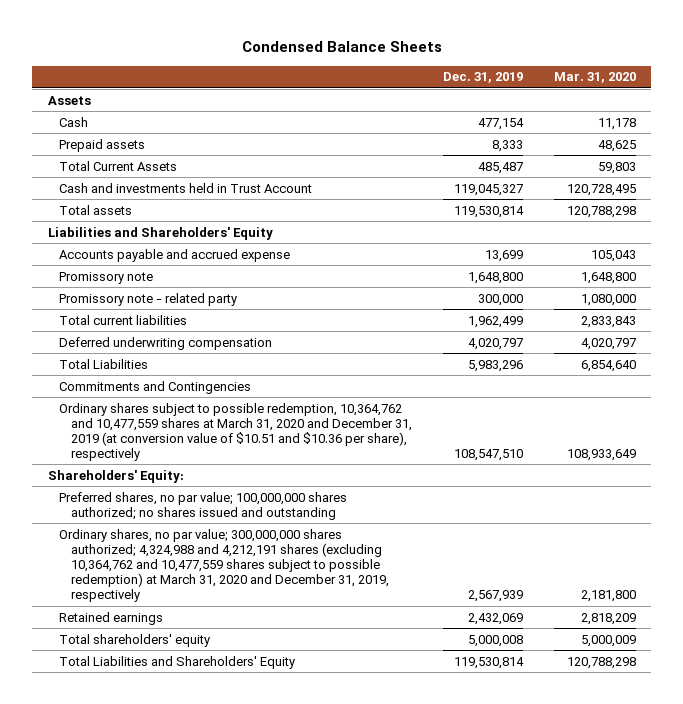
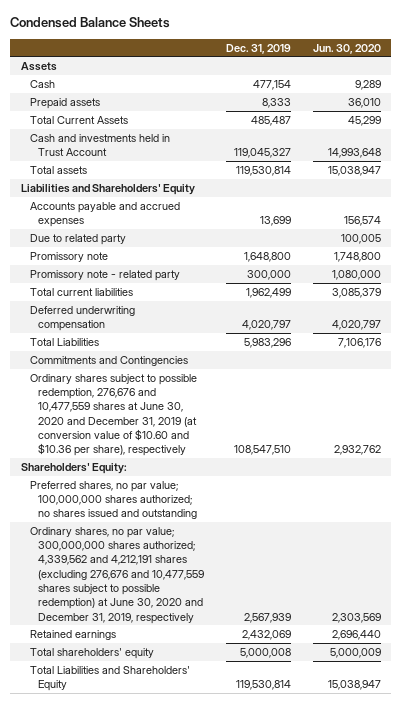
- | Dec. 31, 2019 | Mar. 31, 2020
+ | Dec. 31, 2019 | Jun. 30, 2020
- Accounts payable and accrued expense | 13,699 | 105,043
+ Accounts payable and accrued expenses | 13,699 | 156,574
+ Due to related party | | 100,005
- Ordinary shares subject to possible redemption, 10,364,762 and 10,477,559 shares at March 31, 2020 and December 31, 2019 (at conversion value of $10.51 and $10.36 per share), respectively | 108,547,510 | 108,933,649
+ Ordinary shares subject to possible redemption, 276,676 and 10,477,559 shares at June 30, 2020 and December 31, 2019 (at conversion value of $10.60 and $10.36 per share), respectively | 108,547,510 | 2,932,762
- Ordinary shares, no par value; 300,000,000 shares authorized; 4,324,988 and 4,212,191 shares (excluding 10,364,762 and 10,477,559 shares subject to possible redemption) at March 31, 2020 and December 31, 2019, respectively | 2,567,939 | 2,181,800
+ Ordinary shares, no par value; 300,000,000 shares authorized; 4,339,562 and 4,212,191 shares (excluding 276,676 and 10,477,559 shares subject to possible redemption) at June 30, 2020 and December 31, 2019, respectively | 2,567,939 | 2,303,569

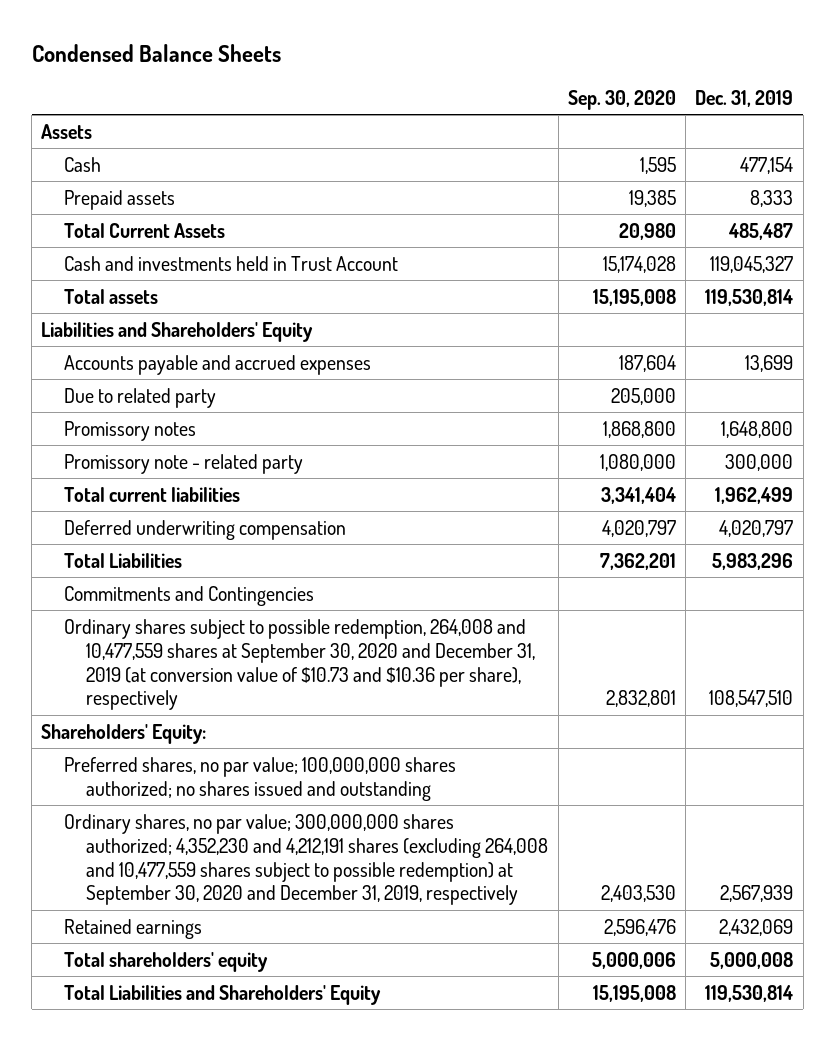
- | Dec. 31, 2019 | Jun. 30, 2020
+ | Sep. 30, 2020 | Dec. 31, 2019
- Promissory note | 1,648,800 | 1,748,800
+ Promissory notes | 1,868,800 | 1,648,800
- Ordinary shares subject to possible redemption, 276,676 and 10,477,559 shares at June 30, 2020 and December 31, 2019 (at conversion value of $10.60 and $10.36 per share), respectively | 108,547,510 | 2,932,762
+ Ordinary shares subject to possible redemption, 264,008 and 10,477,559 shares at September 30, 2020 and December 31, 2019 (at conversion value of $10.73 and $10.36 per share), respectively | 2,832,801 | 108,547,510
- Ordinary shares, no par value; 300,000,000 shares authorized; 4,339,562 and 4,212,191 shares (excluding 276,676 and 10,477,559 shares subject to possible redemption) at June 30, 2020 and December 31, 2019, respectively | 2,567,939 | 2,303,569
+ Ordinary shares, no par value; 300,000,000 shares authorized; 4,352,230 and 4,212,191 shares (excluding 264,008 and 10,477,559 shares subject to possible redemption) at September 30, 2020 and December 31, 2019, respectively | 2,403,530 | 2,567,939

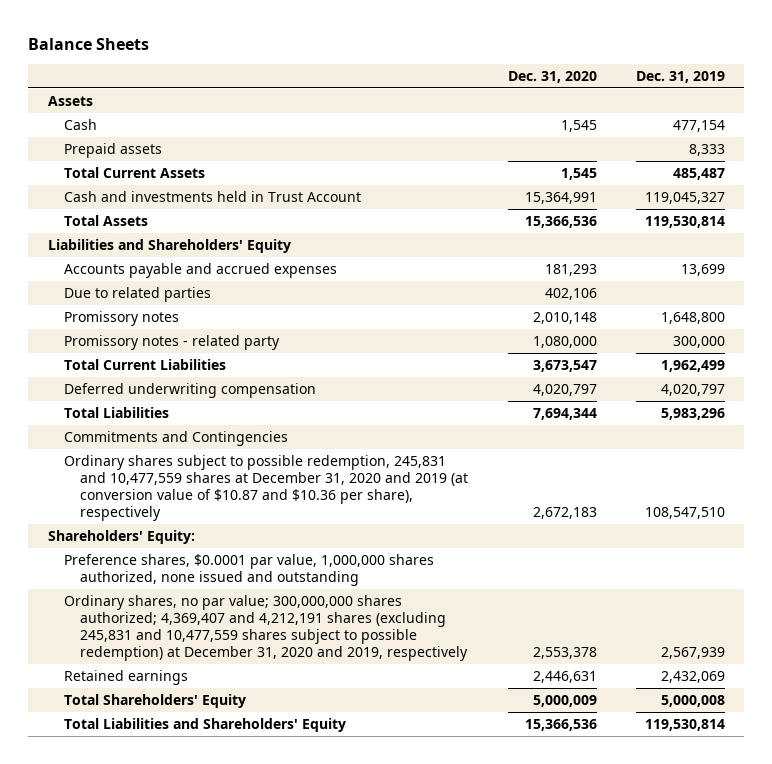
- Condensed Balance Sheets
+ Balance Sheets
- | Sep. 30, 2020 | Dec. 31, 2019
+ | Dec. 31, 2020 | Dec. 31, 2019
- Total assets | 15,195,008 | 119,530,814
+ Total Assets | 15,366,536 | 119,530,814
- Due to related party | 205,000 |
+ Due to related parties | 402,106 |
- Promissory note - related party | 1,080,000 | 300,000
- Total current liabilities | 3,341,404 | 1,962,499
+ Promissory notes - related party | 1,080,000 | 300,000
+ Total Current Liabilities | 3,673,547 | 1,962,499
- Ordinary shares subject to possible redemption, 264,008 and 10,477,559 shares at September 30, 2020 and December 31, 2019 (at conversion value of $10.73 and $10.36 per share), respectively | 2,832,801 | 108,547,510
+ Ordinary shares subject to possible redemption, 245,831 and 10,477,559 shares at December 31, 2020 and 2019 (at conversion value of $10.87 and $10.36 per share), respectively | 2,672,183 | 108,547,510
- Preferred shares, no par value; 100,000,000 shares authorized; no shares issued and outstanding
- Ordinary shares, no par value; 300,000,000 shares authorized; 4,352,230 and 4,212,191 shares (excluding 264,008 and 10,477,559 shares subject to possible redemption) at September 30, 2020 and December 31, 2019, respectively | 2,403,530 | 2,567,939
+ Preference shares, $0.0001 par value, 1,000,000 shares authorized, none issued and outstanding
+ Ordinary shares, no par value; 300,000,000 shares authorized; 4,369,407 and 4,212,191 shares (excluding 245,831 and 10,477,559 shares subject to possible redemption) at December 31, 2020 and 2019, respectively | 2,553,378 | 2,567,939
- Total shareholders' equity | 5,000,006 | 5,000,008
+ Total Shareholders' Equity | 5,000,009 | 5,000,008

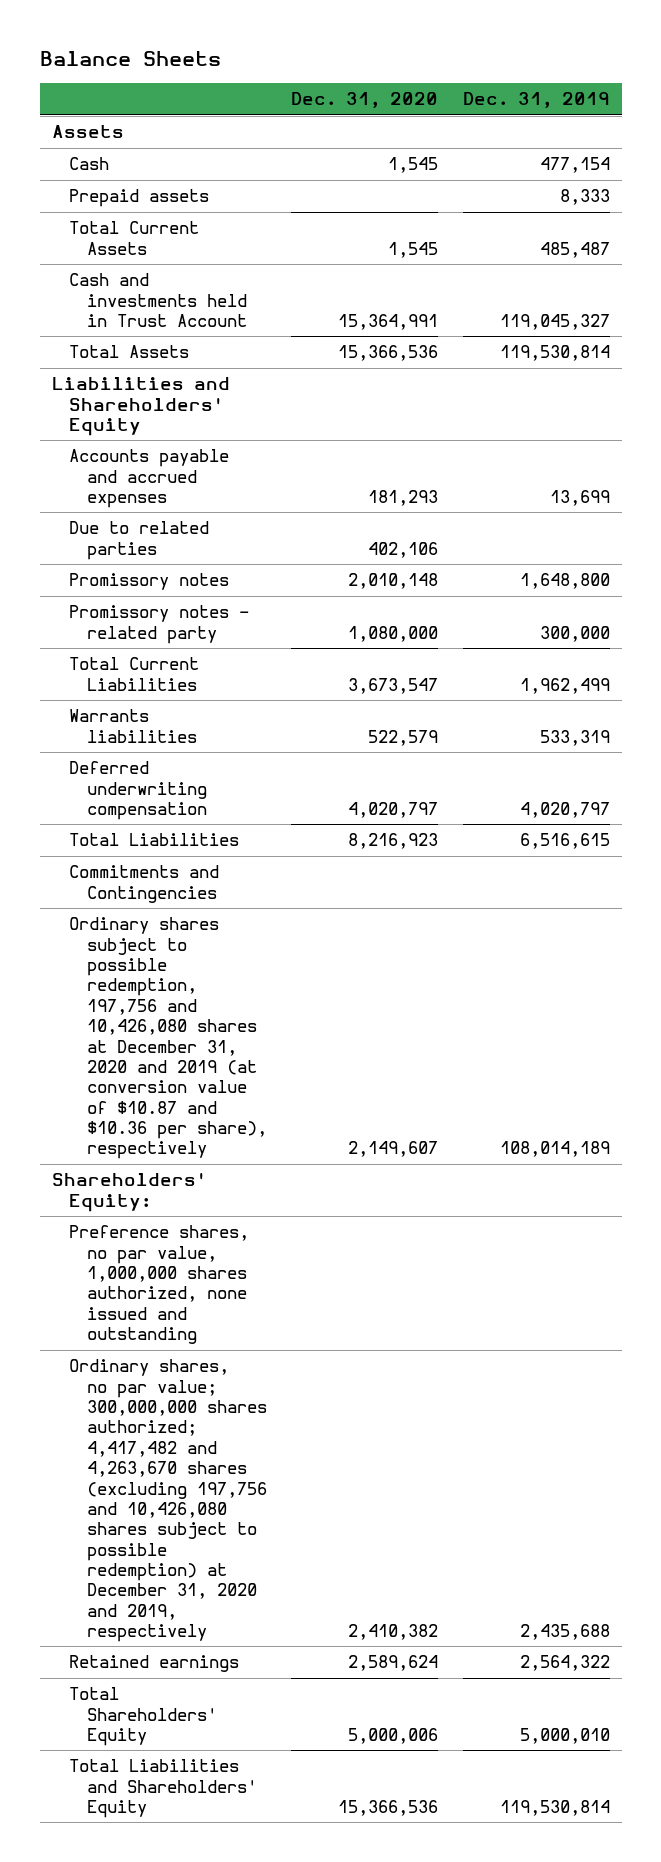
+ Warrants liabilities | 522,579 | 533,319
- Total Liabilities | 7,694,344 | 5,983,296
+ Total Liabilities | 8,216,923 | 6,516,615
- Ordinary shares subject to possible redemption, 245,831 and 10,477,559 shares at December 31, 2020 and 2019 (at conversion value of $10.87 and $10.36 per share), respectively | 2,672,183 | 108,547,510
+ Ordinary shares subject to possible redemption, 197,756 and 10,426,080 shares at December 31, 2020 and 2019 (at conversion value of $10.87 and $10.36 per share), respectively | 2,149,607 | 108,014,189
- Preference shares, $0.0001 par value, 1,000,000 shares authorized, none issued and outstanding
- Ordinary shares, no par value; 300,000,000 shares authorized; 4,369,407 and 4,212,191 shares (excluding 245,831 and 10,477,559 shares subject to possible redemption) at December 31, 2020 and 2019, respectively | 2,553,378 | 2,567,939
- Retained earnings | 2,446,631 | 2,432,069
- Total Shareholders' Equity | 5,000,009 | 5,000,008
+ Preference shares, no par value, 1,000,000 shares authorized, none issued and outstanding
+ Ordinary shares, no par value; 300,000,000 shares authorized; 4,417,482 and 4,263,670 shares (excluding 197,756 and 10,426,080 shares subject to possible redemption) at December 31, 2020 and 2019, respectively | 2,410,382 | 2,435,688
+ Retained earnings | 2,589,624 | 2,564,322
+ Total Shareholders' Equity | 5,000,006 | 5,000,010

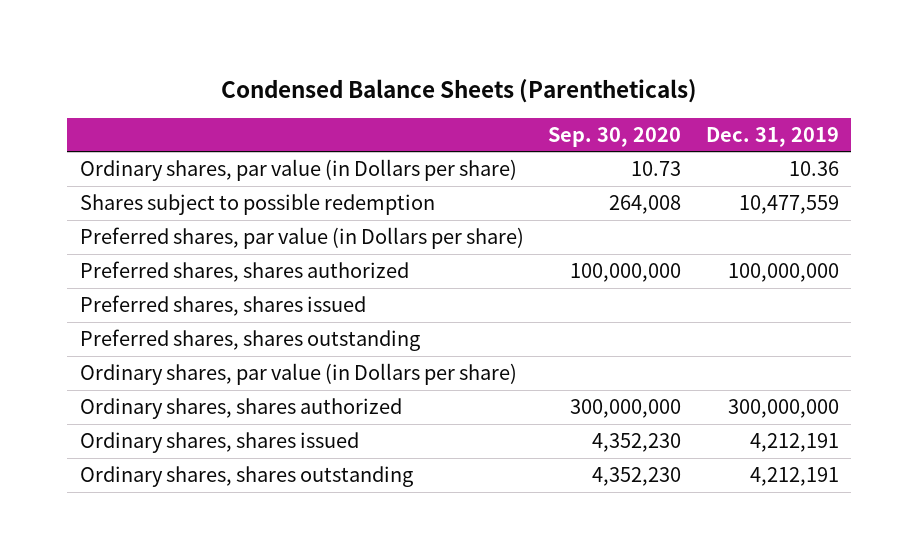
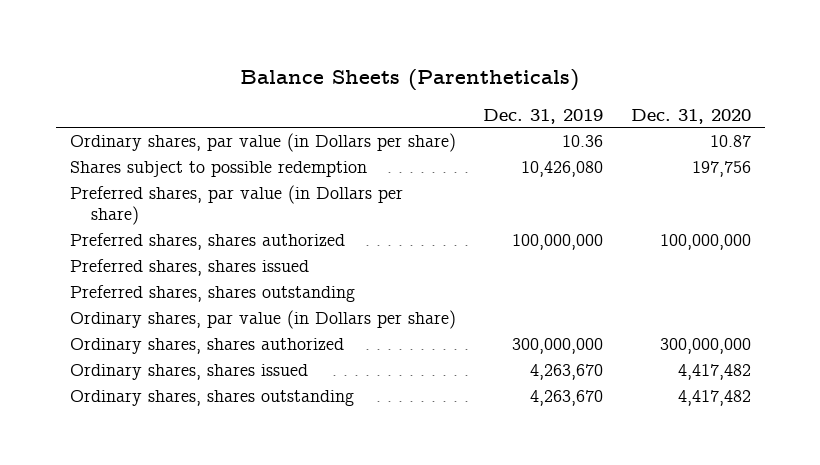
- Condensed Balance Sheets (Parentheticals)
+ Balance Sheets (Parentheticals)
- | Sep. 30, 2020 | Dec. 31, 2019
+ | Dec. 31, 2019 | Dec. 31, 2020
- Shares subject to possible redemption | 264,008 | 10,477,559
+ Shares subject to possible redemption | 10,426,080 | 197,756
- Ordinary shares, shares issued | 4,352,230 | 4,212,191
- Ordinary shares, shares outstanding | 4,352,230 | 4,212,191
+ Ordinary shares, shares issued | 4,263,670 | 4,417,482
+ Ordinary shares, shares outstanding | 4,263,670 | 4,417,482

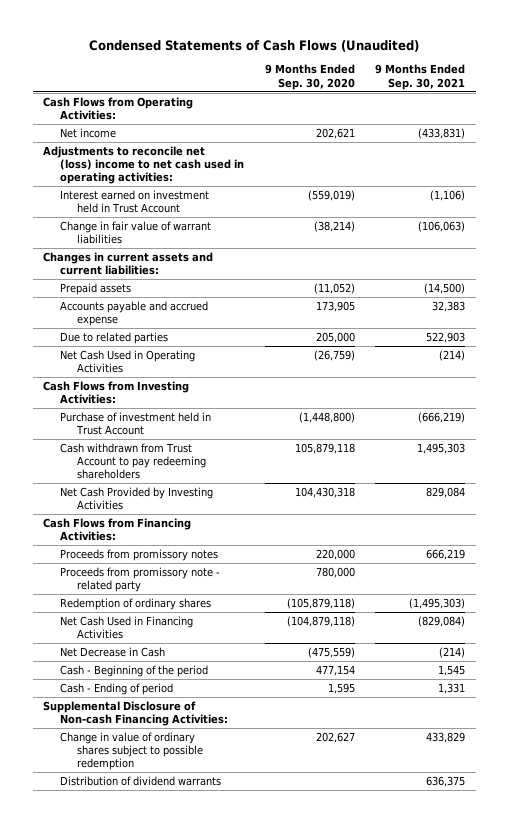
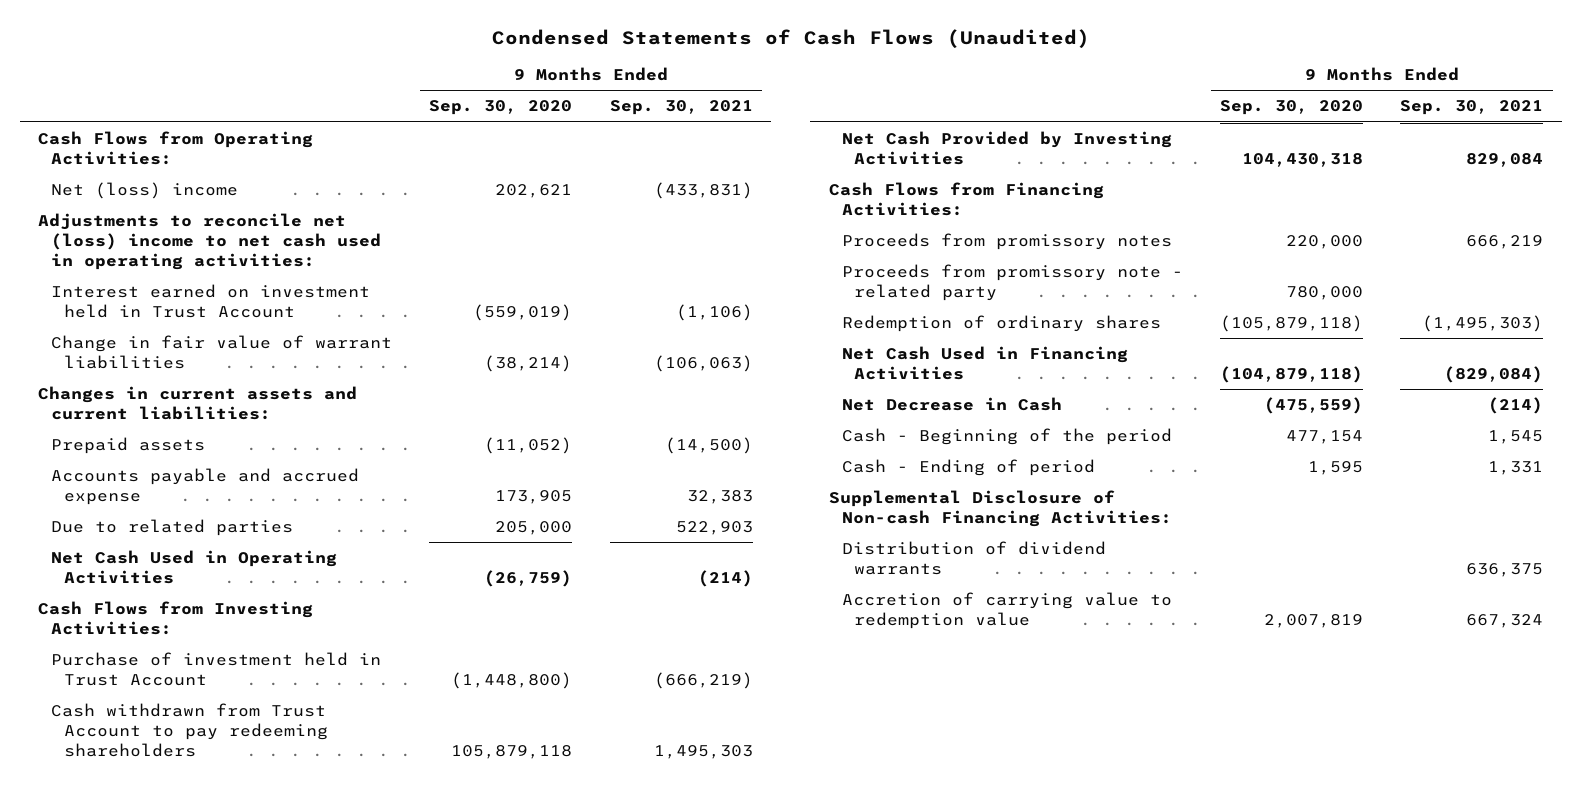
- Net income | 202,621 | (433,831)
+ Net (loss) income | 202,621 | (433,831)
- Change in value of ordinary shares subject to possible redemption | 202,627 | 433,829
+ Accretion of carrying value to redemption value | 2,007,819 | 667,324

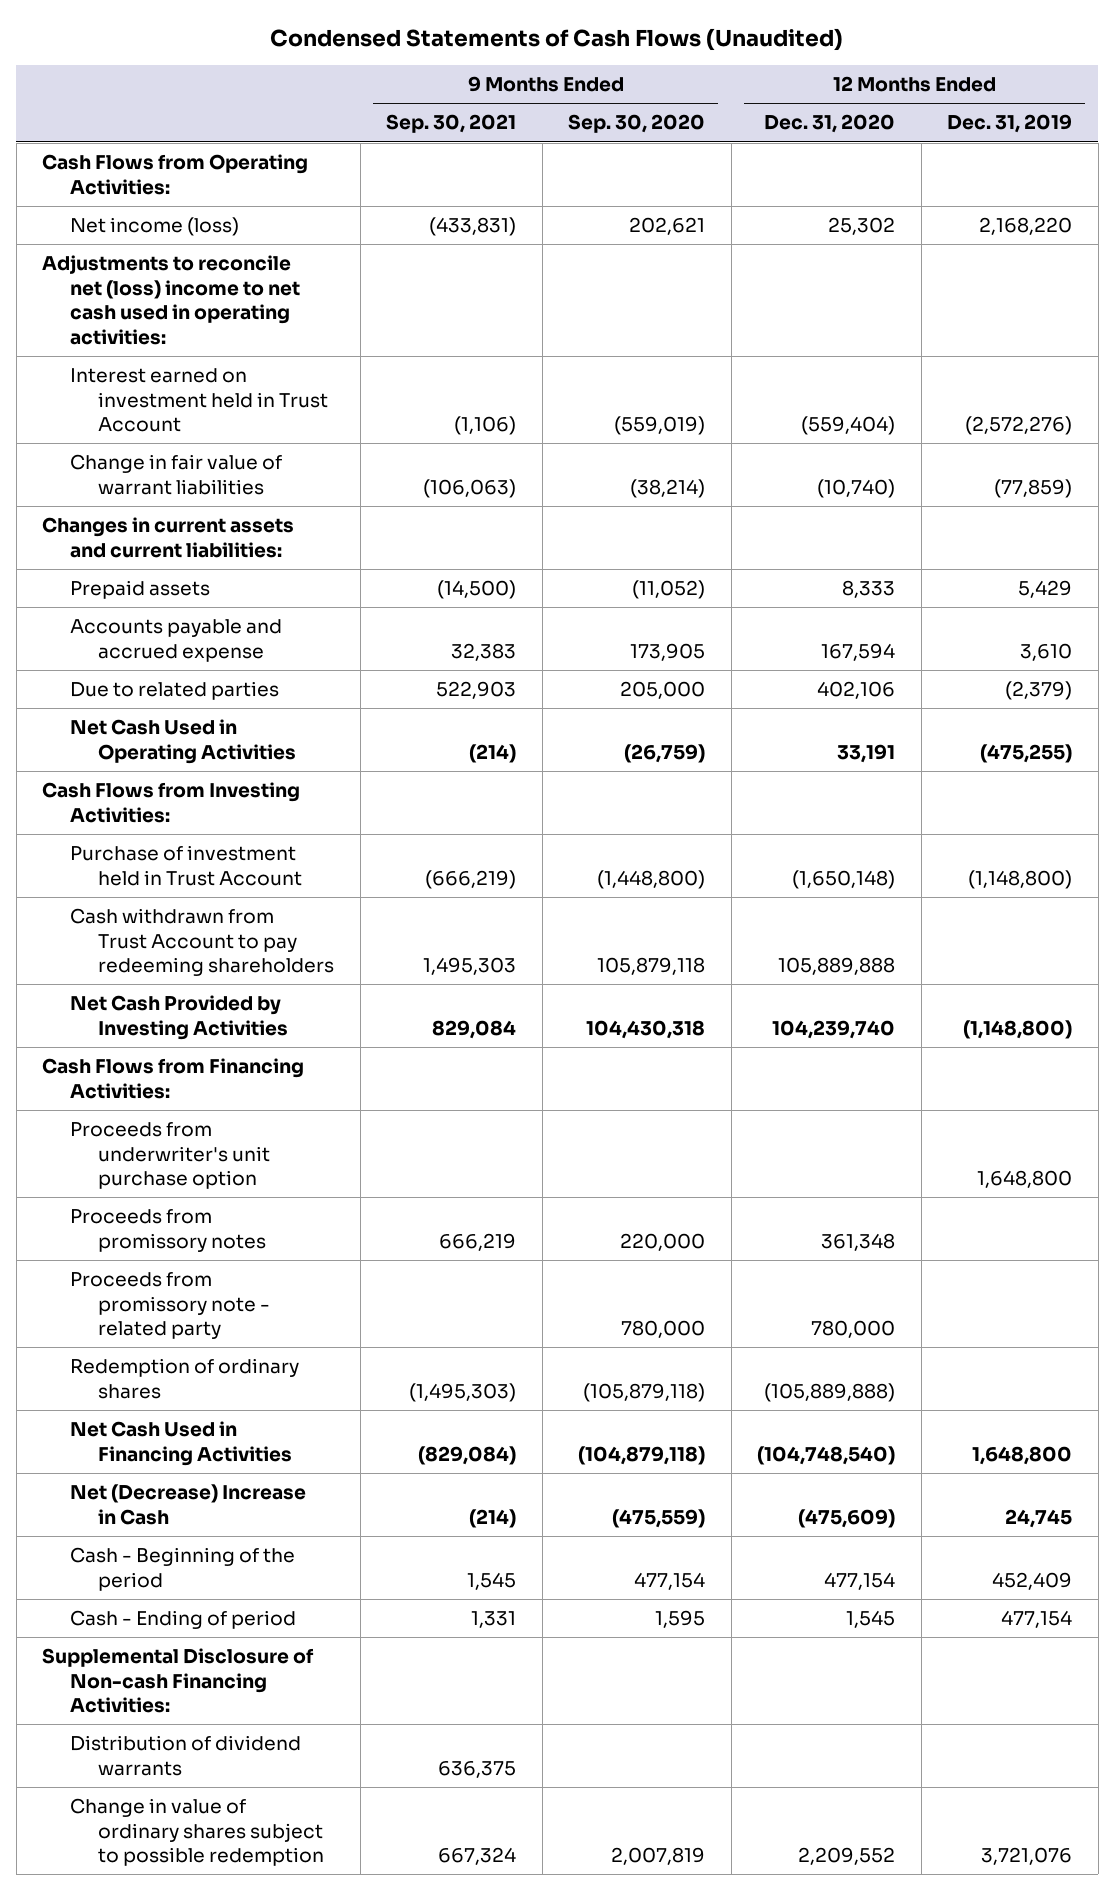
- | 9 Months Ended Sep. 30, 2020 | 9 Months Ended Sep. 30, 2021
+ | 9 Months Ended Sep. 30, 2021 | 9 Months Ended Sep. 30, 2020 | 12 Months Ended Dec. 31, 2020 | 12 Months Ended Dec. 31, 2019
- Net (loss) income | 202,621 | (433,831)
+ Net income (loss) | (433,831) | 202,621 | 25,302 | 2,168,220
+ Proceeds from underwriter's unit purchase option | | | | 1,648,800
- Net Decrease in Cash | (475,559) | (214)
+ Net (Decrease) Increase in Cash | (214) | (475,559) | (475,609) | 24,745
- Accretion of carrying value to redemption value | 2,007,819 | 667,324
+ Change in value of ordinary shares subject to possible redemption | 667,324 | 2,007,819 | 2,209,552 | 3,721,076

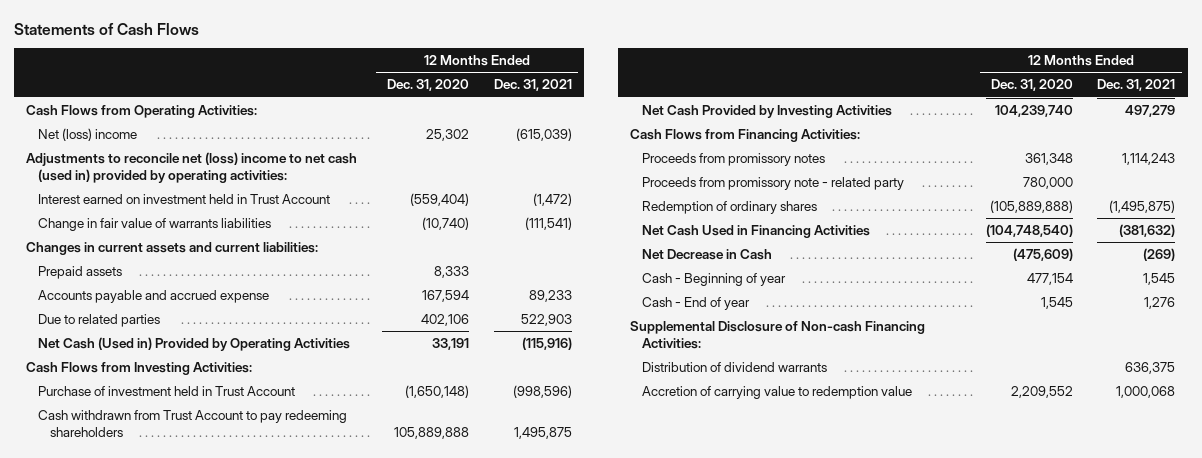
- Condensed Statements of Cash Flows (Unaudited)
+ Statements of Cash Flows
- | 9 Months Ended Sep. 30, 2021 | 9 Months Ended Sep. 30, 2020 | 12 Months Ended Dec. 31, 2020 | 12 Months Ended Dec. 31, 2019
+ | 12 Months Ended Dec. 31, 2020 | 12 Months Ended Dec. 31, 2021
- Net income (loss) | (433,831) | 202,621 | 25,302 | 2,168,220
- Adjustments to reconcile net (loss) income to net cash used in operating activities:
+ Net (loss) income | 25,302 | (615,039)
+ Adjustments to reconcile net (loss) income to net cash (used in) provided by operating activities:
- Change in fair value of warrant liabilities | (106,063) | (38,214) | (10,740) | (77,859)
+ Change in fair value of warrants liabilities | (10,740) | (111,541)
- Net Cash Used in Operating Activities | (214) | (26,759) | 33,191 | (475,255)
+ Net Cash (Used in) Provided by Operating Activities | 33,191 | (115,916)
- Proceeds from underwriter's unit purchase option | | | | 1,648,800
- Net (Decrease) Increase in Cash | (214) | (475,559) | (475,609) | 24,745
- Cash - Beginning of the period | 1,545 | 477,154 | 477,154 | 452,409
- Cash - Ending of period | 1,331 | 1,595 | 1,545 | 477,154
+ Net Decrease in Cash | (475,609) | (269)
+ Cash - Beginning of year | 477,154 | 1,545
+ Cash - End of year | 1,545 | 1,276
- Change in value of ordinary shares subject to possible redemption | 667,324 | 2,007,819 | 2,209,552 | 3,721,076
+ Accretion of carrying value to redemption value | 2,209,552 | 1,000,068

